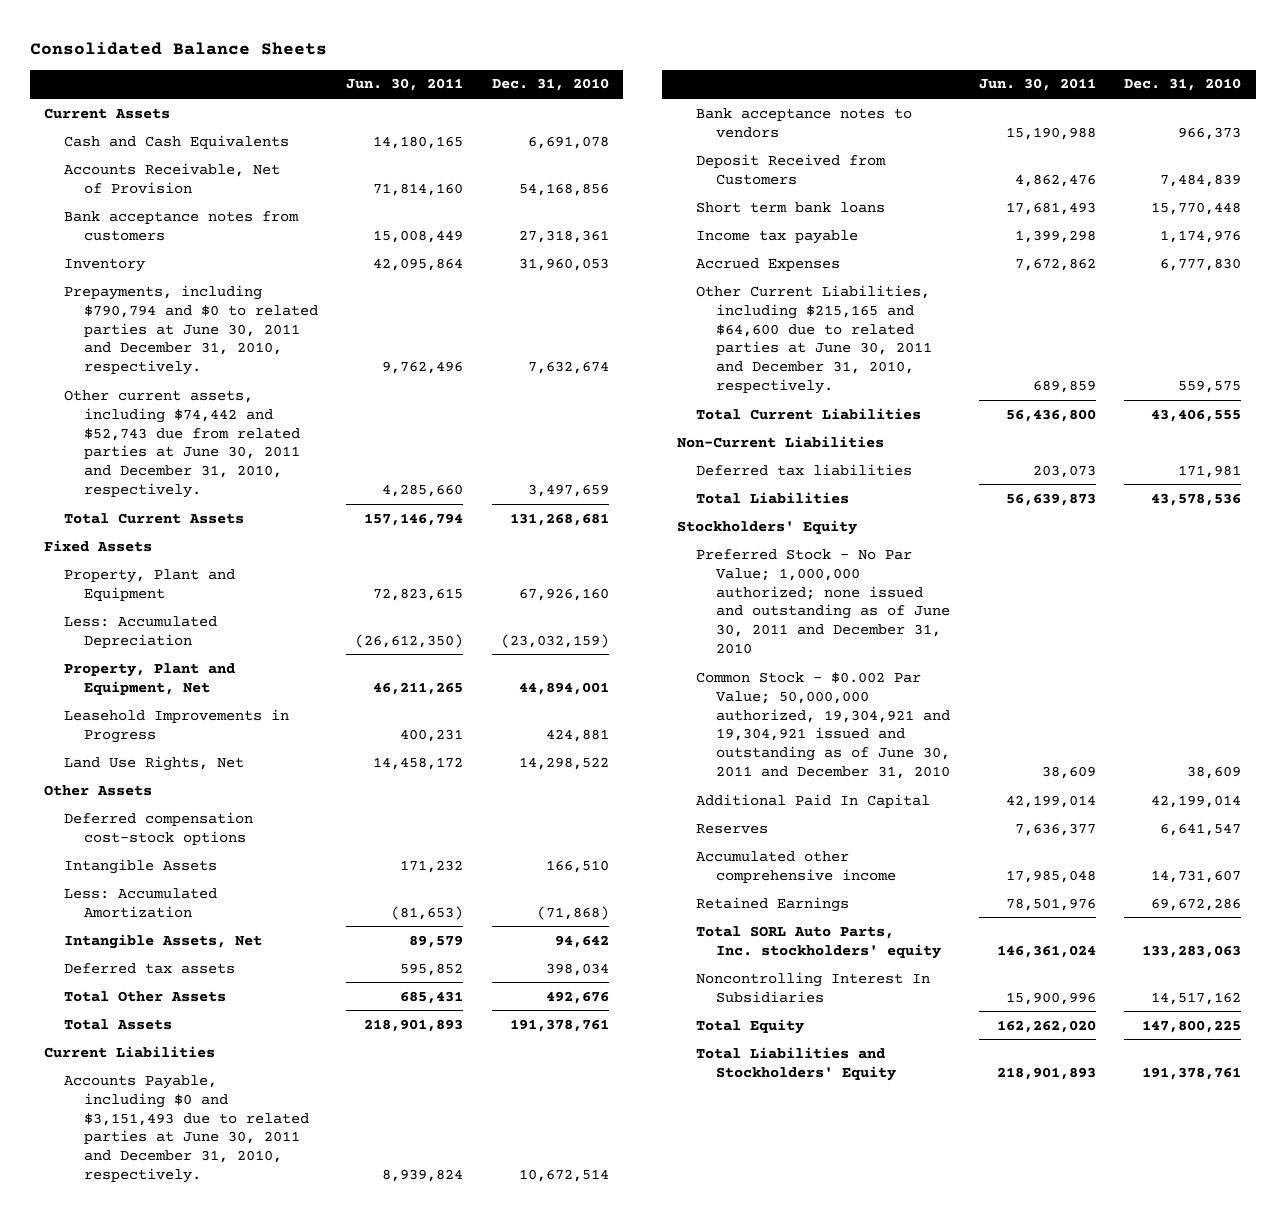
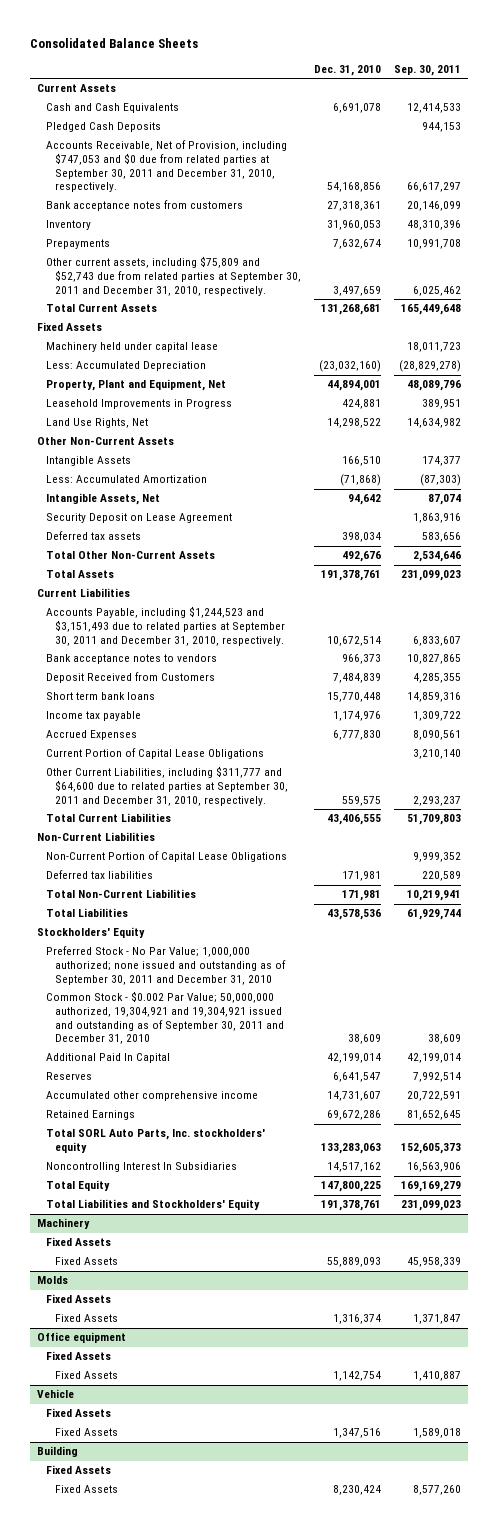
- | Jun. 30, 2011 | Dec. 31, 2010
+ | Dec. 31, 2010 | Sep. 30, 2011
- Accounts Receivable, Net of Provision | 71,814,160 | 54,168,856
+ Pledged Cash Deposits | | 944,153
+ Accounts Receivable, Net of Provision, including $747,053 and $0 due from related parties at September 30, 2011 and December 31, 2010, respectively. | 54,168,856 | 66,617,297
- Prepayments, including $790,794 and $0 to related parties at June 30, 2011 and December 31, 2010, respectively. | 9,762,496 | 7,632,674
- Other current assets, including $74,442 and $52,743 due from related parties at June 30, 2011 and December 31, 2010, respectively. | 4,285,660 | 3,497,659
+ Prepayments | 7,632,674 | 10,991,708
+ Other current assets, including $75,809 and $52,743 due from related parties at September 30, 2011 and December 31, 2010, respectively. | 3,497,659 | 6,025,462
- Property, Plant and Equipment | 72,823,615 | 67,926,160
- Less: Accumulated Depreciation | (26,612,350) | (23,032,159)
+ Machinery held under capital lease | | 18,011,723
+ Less: Accumulated Depreciation | (23,032,160) | (28,829,278)
- Other Assets
- Deferred compensation cost-stock options
+ Other Non-Current Assets
+ Security Deposit on Lease Agreement | | 1,863,916
- Total Other Assets | 685,431 | 492,676
+ Total Other Non-Current Assets | 492,676 | 2,534,646
- Accounts Payable, including $0 and $3,151,493 due to related parties at June 30, 2011 and December 31, 2010, respectively. | 8,939,824 | 10,672,514
+ Accounts Payable, including $1,244,523 and $3,151,493 due to related parties at September 30, 2011 and December 31, 2010, respectively. | 10,672,514 | 6,833,607
- Other Current Liabilities, including $215,165 and $64,600 due to related parties at June 30, 2011 and December 31, 2010, respectively. | 689,859 | 559,575
+ Current Portion of Capital Lease Obligations | | 3,210,140
+ Other Current Liabilities, including $311,777 and $64,600 due to related parties at September 30, 2011 and December 31, 2010, respectively. | 559,575 | 2,293,237
+ Non-Current Portion of Capital Lease Obligations | | 9,999,352
+ Total Non-Current Liabilities | 171,981 | 10,219,941
- Preferred Stock - No Par Value; 1,000,000 authorized; none issued and outstanding as of June 30, 2011 and December 31, 2010
- Common Stock - $0.002 Par Value; 50,000,000 authorized, 19,304,921 and 19,304,921 issued and outstanding as of June 30, 2011 and December 31, 2010 | 38,609 | 38,609
+ Preferred Stock - No Par Value; 1,000,000 authorized; none issued and outstanding as of September 30, 2011 and December 31, 2010
+ Common Stock - $0.002 Par Value; 50,000,000 authorized, 19,304,921 and 19,304,921 issued and outstanding as of September 30, 2011 and December 31, 2010 | 38,609 | 38,609
+ Machinery
+ Fixed Assets
+ Fixed Assets | 55,889,093 | 45,958,339
+ Molds
+ Fixed Assets
+ Fixed Assets | 1,316,374 | 1,371,847
+ Office equipment
+ Fixed Assets
+ Fixed Assets | 1,142,754 | 1,410,887
+ Vehicle
+ Fixed Assets
+ Fixed Assets | 1,347,516 | 1,589,018
+ Building
+ Fixed Assets
+ Fixed Assets | 8,230,424 | 8,577,260

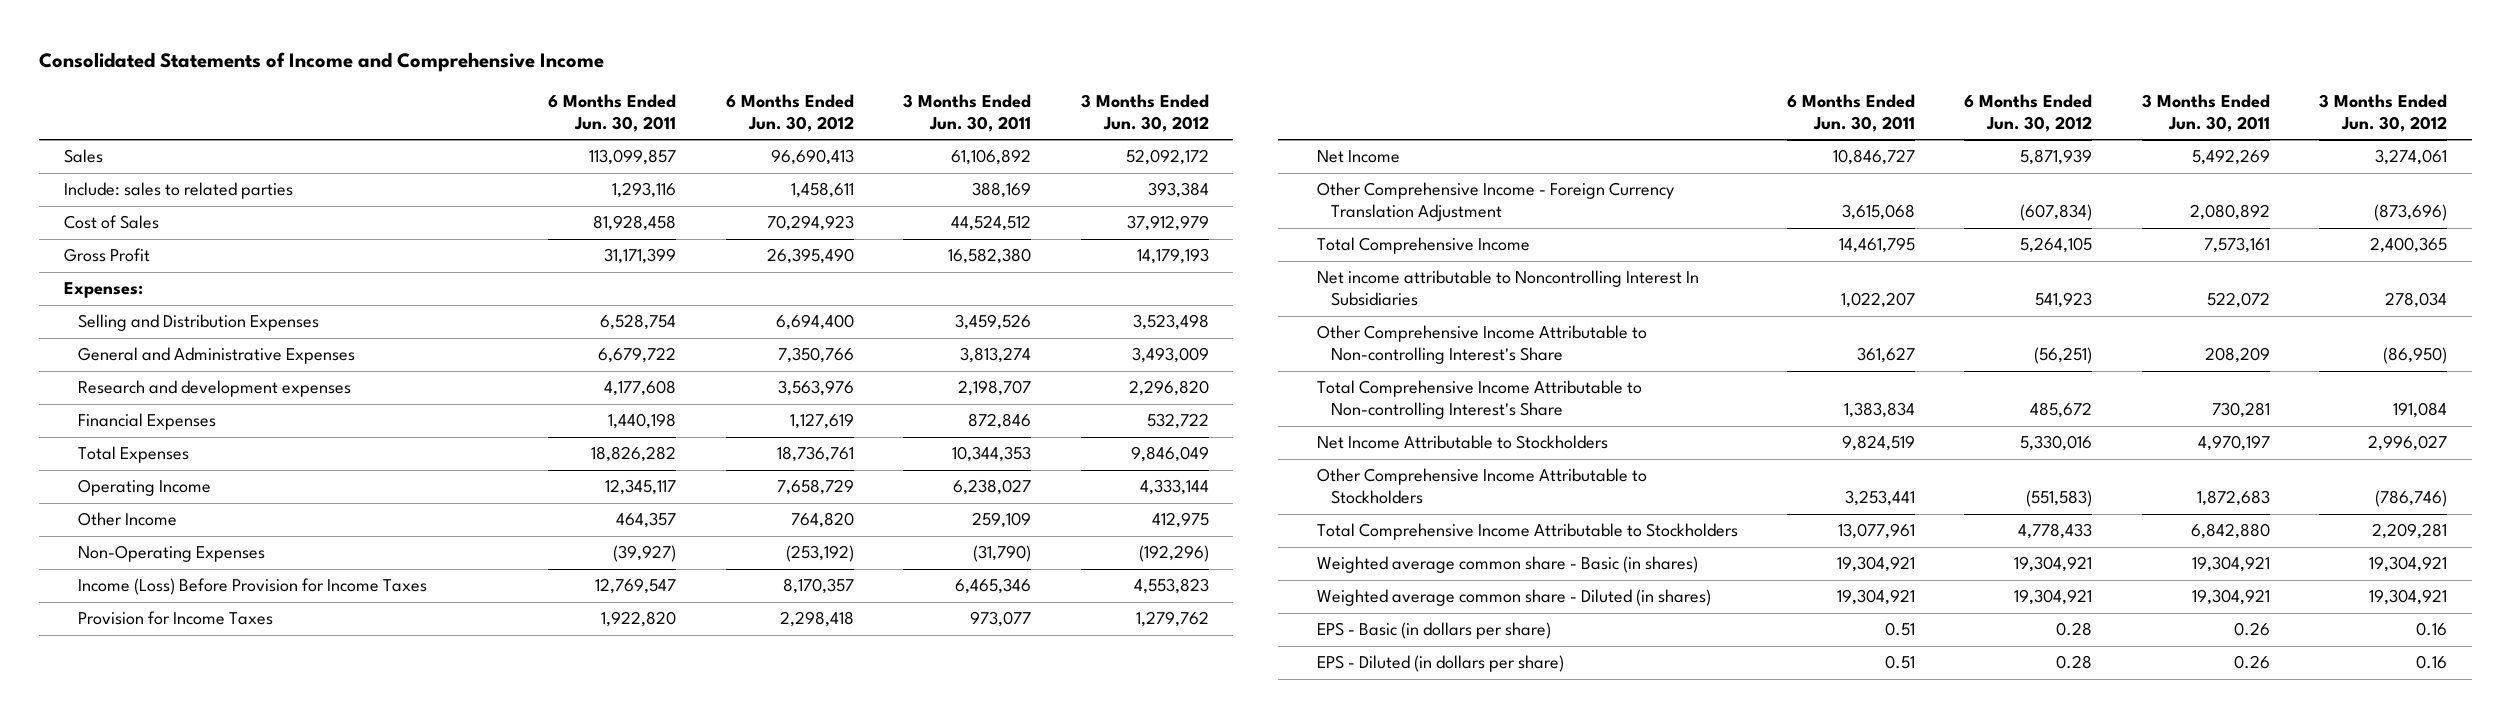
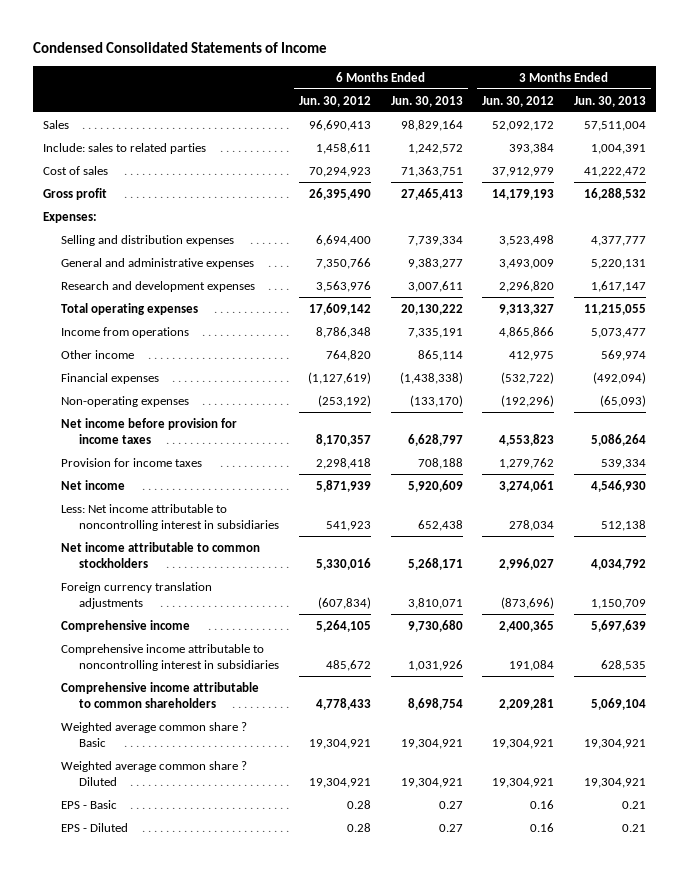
- Consolidated Statements of Income and Comprehensive Income
+ Condensed Consolidated Statements of Income
- | 6 Months Ended Jun. 30, 2011 | 6 Months Ended Jun. 30, 2012 | 3 Months Ended Jun. 30, 2011 | 3 Months Ended Jun. 30, 2012
+ | 6 Months Ended Jun. 30, 2012 | 6 Months Ended Jun. 30, 2013 | 3 Months Ended Jun. 30, 2012 | 3 Months Ended Jun. 30, 2013
- Cost of Sales | 81,928,458 | 70,294,923 | 44,524,512 | 37,912,979
- Gross Profit | 31,171,399 | 26,395,490 | 16,582,380 | 14,179,193
+ Cost of sales | 70,294,923 | 71,363,751 | 37,912,979 | 41,222,472
+ Gross profit | 26,395,490 | 27,465,413 | 14,179,193 | 16,288,532
- Selling and Distribution Expenses | 6,528,754 | 6,694,400 | 3,459,526 | 3,523,498
- General and Administrative Expenses | 6,679,722 | 7,350,766 | 3,813,274 | 3,493,009
+ Selling and distribution expenses | 6,694,400 | 7,739,334 | 3,523,498 | 4,377,777
+ General and administrative expenses | 7,350,766 | 9,383,277 | 3,493,009 | 5,220,131
- Financial Expenses | 1,440,198 | 1,127,619 | 872,846 | 532,722
- Total Expenses | 18,826,282 | 18,736,761 | 10,344,353 | 9,846,049
- Operating Income | 12,345,117 | 7,658,729 | 6,238,027 | 4,333,144
- Other Income | 464,357 | 764,820 | 259,109 | 412,975
- Non-Operating Expenses | (39,927) | (253,192) | (31,790) | (192,296)
- Income (Loss) Before Provision for Income Taxes | 12,769,547 | 8,170,357 | 6,465,346 | 4,553,823
- Provision for Income Taxes | 1,922,820 | 2,298,418 | 973,077 | 1,279,762
- Net Income | 10,846,727 | 5,871,939 | 5,492,269 | 3,274,061
- Other Comprehensive Income - Foreign Currency Translation Adjustment | 3,615,068 | (607,834) | 2,080,892 | (873,696)
- Total Comprehensive Income | 14,461,795 | 5,264,105 | 7,573,161 | 2,400,365
- Net income attributable to Noncontrolling Interest In Subsidiaries | 1,022,207 | 541,923 | 522,072 | 278,034
- Other Comprehensive Income Attributable to Non-controlling Interest's Share | 361,627 | (56,251) | 208,209 | (86,950)
- Total Comprehensive Income Attributable to Non-controlling Interest's Share | 1,383,834 | 485,672 | 730,281 | 191,084
- Net Income Attributable to Stockholders | 9,824,519 | 5,330,016 | 4,970,197 | 2,996,027
- Other Comprehensive Income Attributable to Stockholders | 3,253,441 | (551,583) | 1,872,683 | (786,746)
- Total Comprehensive Income Attributable to Stockholders | 13,077,961 | 4,778,433 | 6,842,880 | 2,209,281
- Weighted average common share - Basic (in shares) | 19,304,921 | 19,304,921 | 19,304,921 | 19,304,921
- Weighted average common share - Diluted (in shares) | 19,304,921 | 19,304,921 | 19,304,921 | 19,304,921
- EPS - Basic (in dollars per share) | 0.51 | 0.28 | 0.26 | 0.16
- EPS - Diluted (in dollars per share) | 0.51 | 0.28 | 0.26 | 0.16
+ Total operating expenses | 17,609,142 | 20,130,222 | 9,313,327 | 11,215,055
+ Income from operations | 8,786,348 | 7,335,191 | 4,865,866 | 5,073,477
+ Other income | 764,820 | 865,114 | 412,975 | 569,974
+ Financial expenses | (1,127,619) | (1,438,338) | (532,722) | (492,094)
+ Non-operating expenses | (253,192) | (133,170) | (192,296) | (65,093)
+ Net income before provision for income taxes | 8,170,357 | 6,628,797 | 4,553,823 | 5,086,264
+ Provision for income taxes | 2,298,418 | 708,188 | 1,279,762 | 539,334
+ Net income | 5,871,939 | 5,920,609 | 3,274,061 | 4,546,930
+ Less: Net income attributable to noncontrolling interest in subsidiaries | 541,923 | 652,438 | 278,034 | 512,138
+ Net income attributable to common stockholders | 5,330,016 | 5,268,171 | 2,996,027 | 4,034,792
+ Foreign currency translation adjustments | (607,834) | 3,810,071 | (873,696) | 1,150,709
+ Comprehensive income | 5,264,105 | 9,730,680 | 2,400,365 | 5,697,639
+ Comprehensive income attributable to noncontrolling interest in subsidiaries | 485,672 | 1,031,926 | 191,084 | 628,535
+ Comprehensive income attributable to common shareholders | 4,778,433 | 8,698,754 | 2,209,281 | 5,069,104
+ Weighted average common share ? Basic | 19,304,921 | 19,304,921 | 19,304,921 | 19,304,921
+ Weighted average common share ? Diluted | 19,304,921 | 19,304,921 | 19,304,921 | 19,304,921
+ EPS - Basic | 0.28 | 0.27 | 0.16 | 0.21
+ EPS - Diluted | 0.28 | 0.27 | 0.16 | 0.21

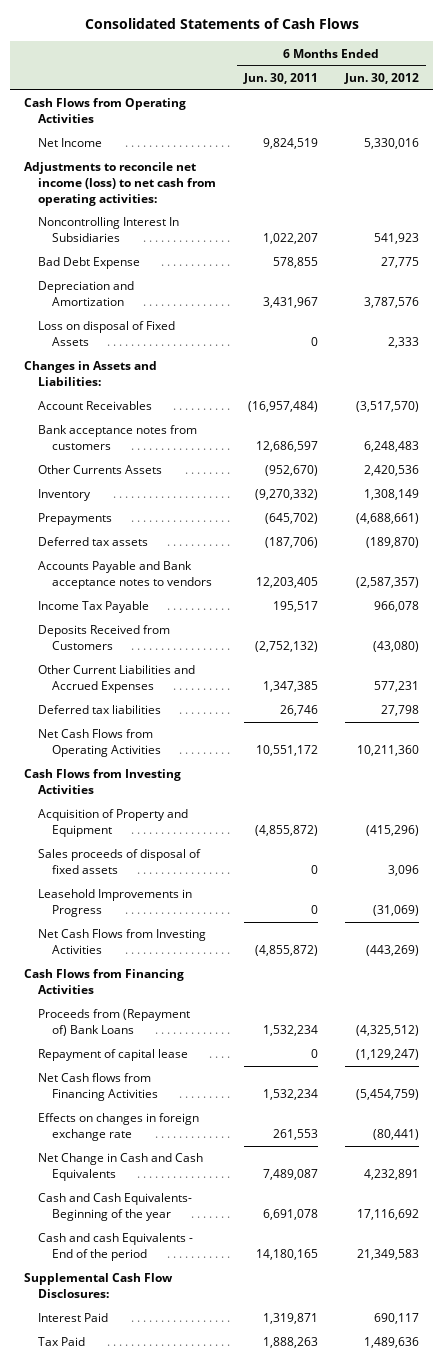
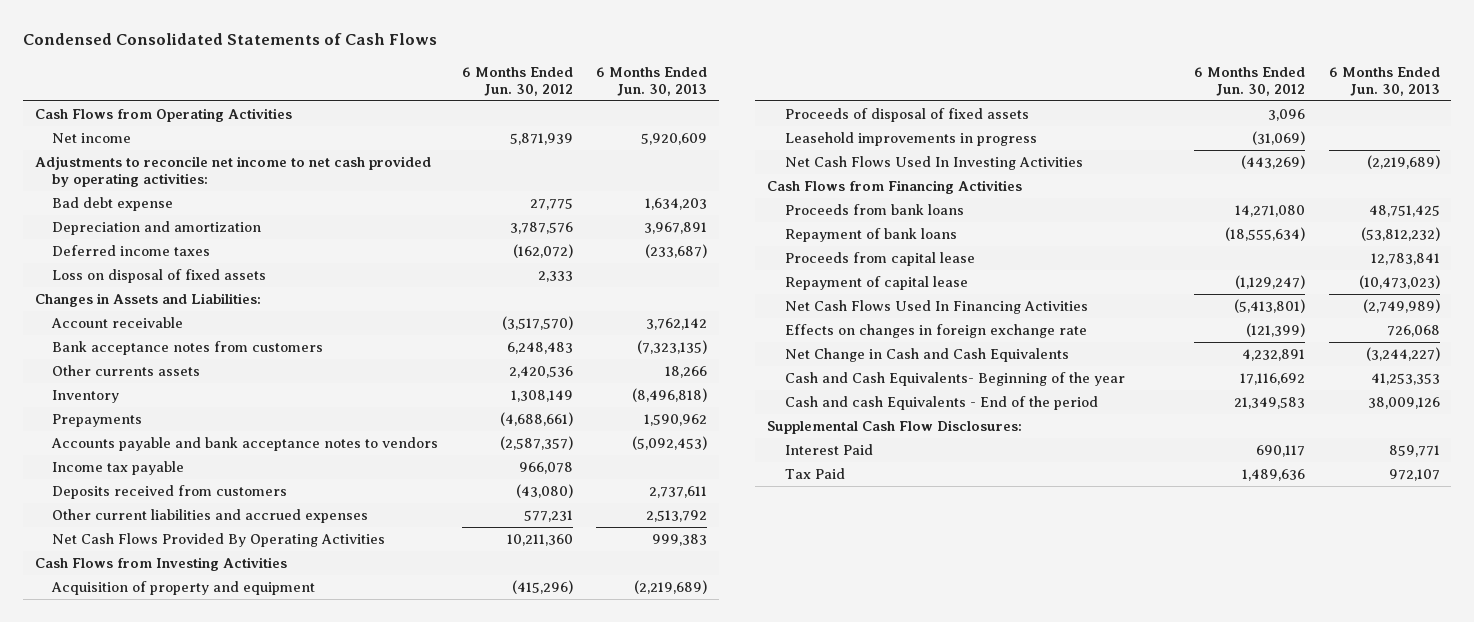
- Consolidated Statements of Cash Flows
+ Condensed Consolidated Statements of Cash Flows
- | 6 Months Ended Jun. 30, 2011 | 6 Months Ended Jun. 30, 2012
+ | 6 Months Ended Jun. 30, 2012 | 6 Months Ended Jun. 30, 2013
- Net Income | 9,824,519 | 5,330,016
- Adjustments to reconcile net income (loss) to net cash from operating activities:
- Noncontrolling Interest In Subsidiaries | 1,022,207 | 541,923
- Bad Debt Expense | 578,855 | 27,775
- Depreciation and Amortization | 3,431,967 | 3,787,576
- Loss on disposal of Fixed Assets | 0 | 2,333
+ Net income | 5,871,939 | 5,920,609
+ Adjustments to reconcile net income to net cash provided by operating activities:
+ Bad debt expense | 27,775 | 1,634,203
+ Depreciation and amortization | 3,787,576 | 3,967,891
+ Deferred income taxes | (162,072) | (233,687)
+ Loss on disposal of fixed assets | 2,333 |
- Account Receivables | (16,957,484) | (3,517,570)
+ Account receivable | (3,517,570) | 3,762,142
- Other Currents Assets | (952,670) | 2,420,536
+ Other currents assets | 2,420,536 | 18,266
- Deferred tax assets | (187,706) | (189,870)
- Accounts Payable and Bank acceptance notes to vendors | 12,203,405 | (2,587,357)
- Income Tax Payable | 195,517 | 966,078
- Deposits Received from Customers | (2,752,132) | (43,080)
- Other Current Liabilities and Accrued Expenses | 1,347,385 | 577,231
- Deferred tax liabilities | 26,746 | 27,798
- Net Cash Flows from Operating Activities | 10,551,172 | 10,211,360
+ Accounts payable and bank acceptance notes to vendors | (2,587,357) | (5,092,453)
+ Income tax payable | 966,078 |
+ Deposits received from customers | (43,080) | 2,737,611
+ Other current liabilities and accrued expenses | 577,231 | 2,513,792
+ Net Cash Flows Provided By Operating Activities | 10,211,360 | 999,383
- Acquisition of Property and Equipment | (4,855,872) | (415,296)
- Sales proceeds of disposal of fixed assets | 0 | 3,096
- Leasehold Improvements in Progress | 0 | (31,069)
- Net Cash Flows from Investing Activities | (4,855,872) | (443,269)
+ Acquisition of property and equipment | (415,296) | (2,219,689)
+ Proceeds of disposal of fixed assets | 3,096 |
+ Leasehold improvements in progress | (31,069) |
+ Net Cash Flows Used In Investing Activities | (443,269) | (2,219,689)
- Proceeds from (Repayment of) Bank Loans | 1,532,234 | (4,325,512)
+ Proceeds from bank loans | 14,271,080 | 48,751,425
+ Repayment of bank loans | (18,555,634) | (53,812,232)
+ Proceeds from capital lease | | 12,783,841
- Net Cash flows from Financing Activities | 1,532,234 | (5,454,759)
- Effects on changes in foreign exchange rate | 261,553 | (80,441)
+ Net Cash Flows Used In Financing Activities | (5,413,801) | (2,749,989)
+ Effects on changes in foreign exchange rate | (121,399) | 726,068

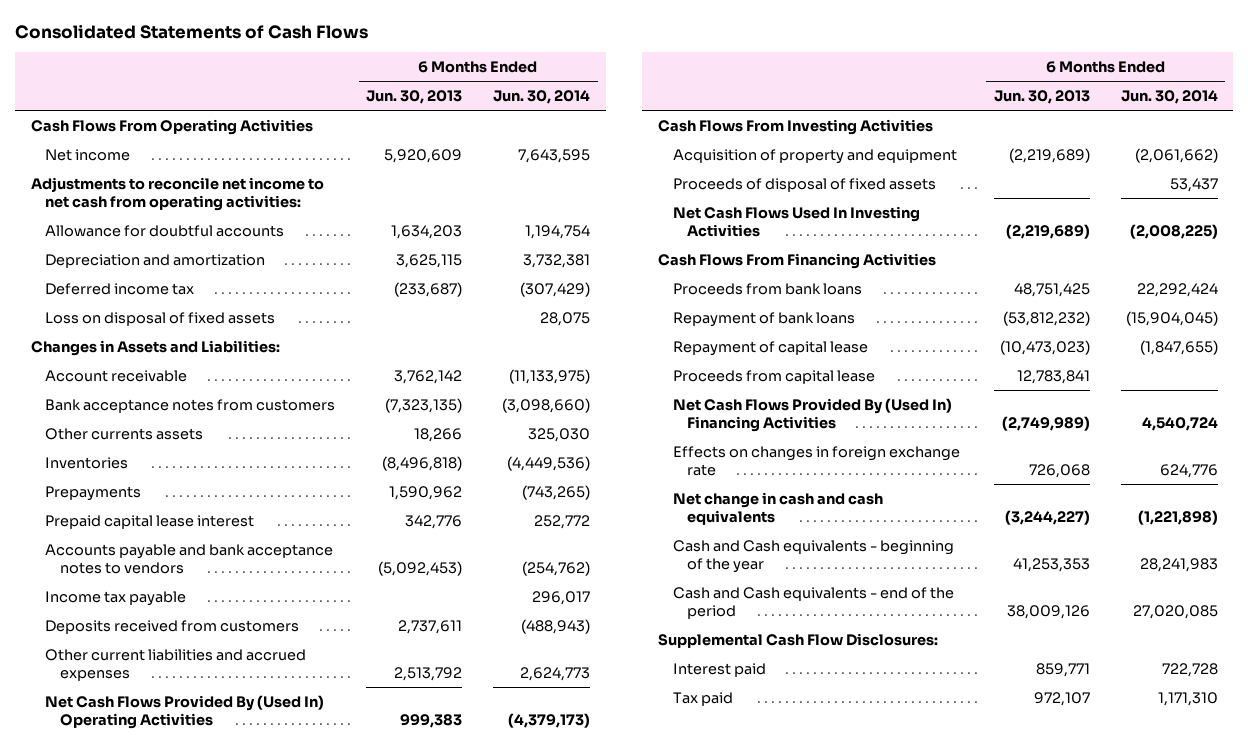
- Condensed Consolidated Statements of Cash Flows
+ Consolidated Statements of Cash Flows
- | 6 Months Ended Jun. 30, 2012 | 6 Months Ended Jun. 30, 2013
+ | 6 Months Ended Jun. 30, 2013 | 6 Months Ended Jun. 30, 2014
- Cash Flows from Operating Activities
+ Cash Flows From Operating Activities
- Adjustments to reconcile net income to net cash provided by operating activities:
- Bad debt expense | 27,775 | 1,634,203
- Depreciation and amortization | 3,787,576 | 3,967,891
- Deferred income taxes | (162,072) | (233,687)
+ Adjustments to reconcile net income to net cash from operating activities:
+ Allowance for doubtful accounts | 1,634,203 | 1,194,754
+ Depreciation and amortization | 3,625,115 | 3,732,381
+ Deferred income tax | (233,687) | (307,429)
- Inventory | 1,308,149 | (8,496,818)
+ Inventories | (8,496,818) | (4,449,536)
+ Prepaid capital lease interest | 342,776 | 252,772
- Net Cash Flows Provided By Operating Activities | 10,211,360 | 999,383
- Cash Flows from Investing Activities
+ Net Cash Flows Provided By (Used In) Operating Activities | 999,383 | (4,379,173)
+ Cash Flows From Investing Activities
- Leasehold improvements in progress | (31,069) |
- Cash Flows from Financing Activities
+ Cash Flows From Financing Activities
- Net Cash Flows Used In Financing Activities | (5,413,801) | (2,749,989)
moved down: Proceeds from capital lease | 12,783,841 |
+ Net Cash Flows Provided By (Used In) Financing Activities | (2,749,989) | 4,540,724
- Net Change in Cash and Cash Equivalents | 4,232,891 | (3,244,227)
- Cash and Cash Equivalents- Beginning of the year | 17,116,692 | 41,253,353
- Cash and cash Equivalents - End of the period | 21,349,583 | 38,009,126
+ Net change in cash and cash equivalents | (3,244,227) | (1,221,898)
+ Cash and Cash equivalents - beginning of the year | 41,253,353 | 28,241,983
+ Cash and Cash equivalents - end of the period | 38,009,126 | 27,020,085
- Interest Paid | 690,117 | 859,771
- Tax Paid | 1,489,636 | 972,107
+ Interest paid | 859,771 | 722,728
+ Tax paid | 972,107 | 1,171,310

